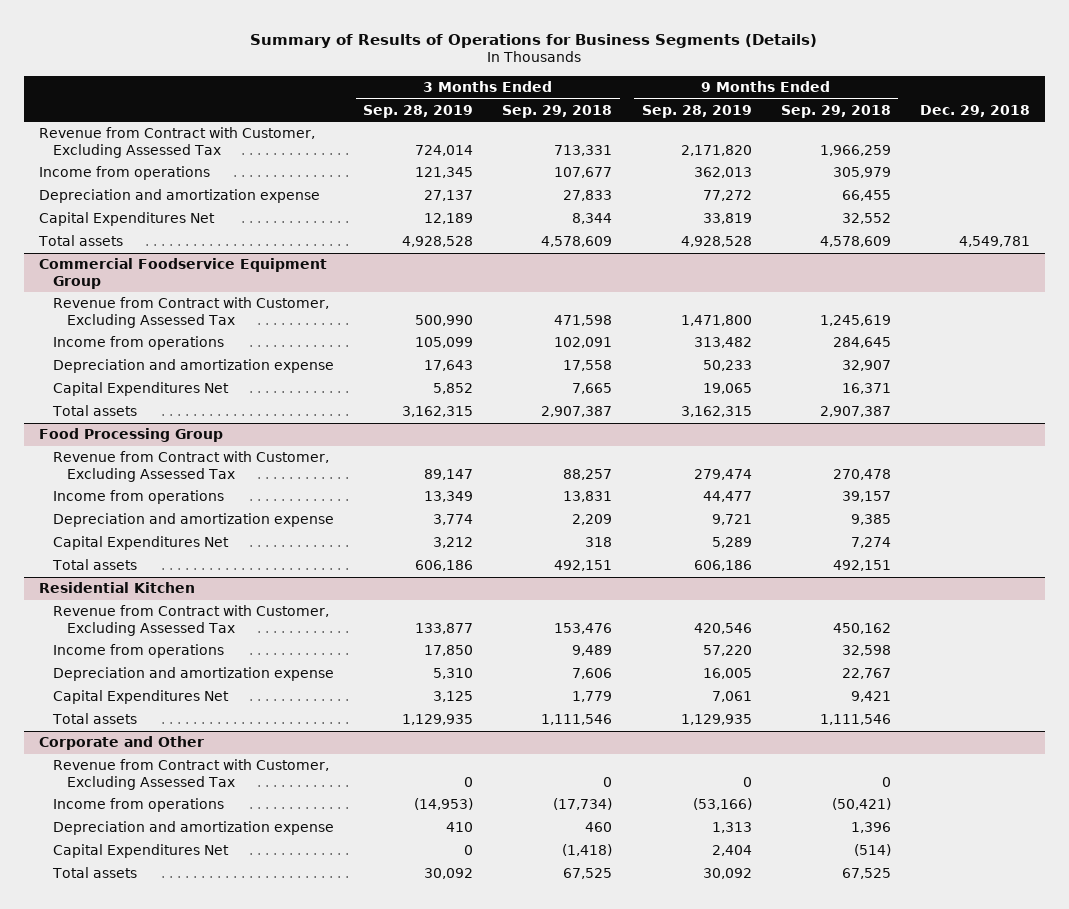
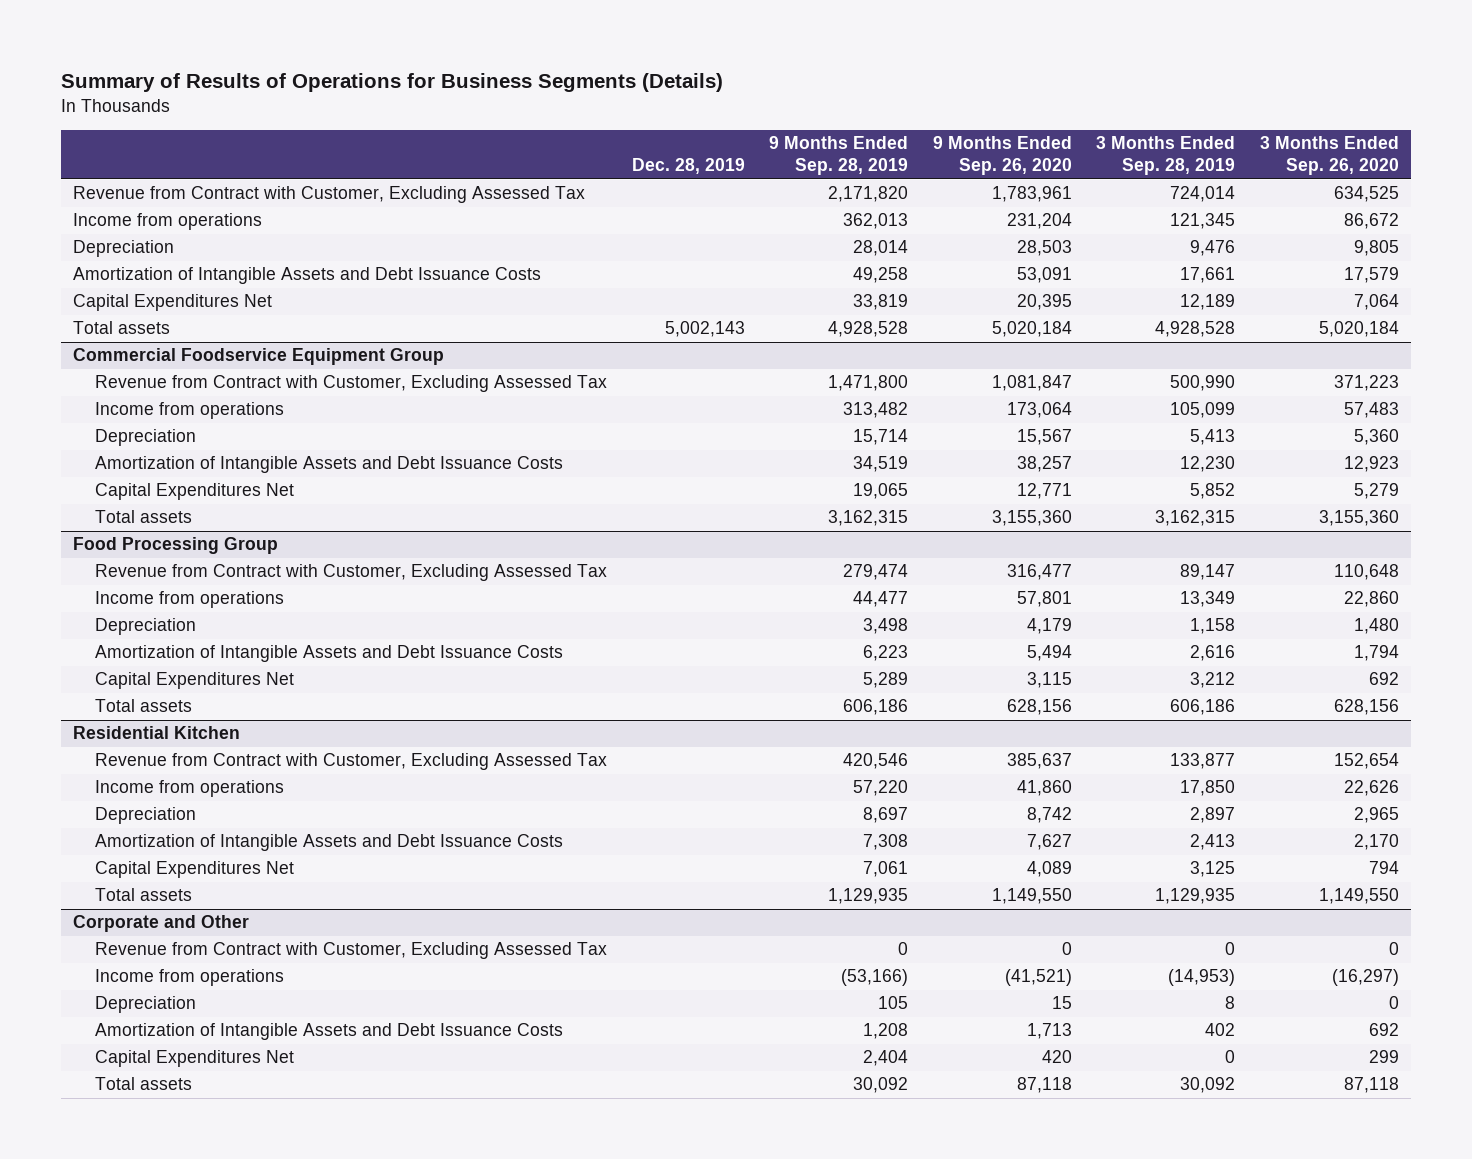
- | 3 Months Ended Sep. 28, 2019 | 3 Months Ended Sep. 29, 2018 | 9 Months Ended Sep. 28, 2019 | 9 Months Ended Sep. 29, 2018 | Dec. 29, 2018
+ | Dec. 28, 2019 | 9 Months Ended Sep. 28, 2019 | 9 Months Ended Sep. 26, 2020 | 3 Months Ended Sep. 28, 2019 | 3 Months Ended Sep. 26, 2020
- Depreciation and amortization expense | 27,137 | 27,833 | 77,272 | 66,455 |
+ Depreciation | | 28,014 | 28,503 | 9,476 | 9,805
+ Amortization of Intangible Assets and Debt Issuance Costs | | 49,258 | 53,091 | 17,661 | 17,579
@ Commercial Foodservice Equipment Group
- Depreciation and amortization expense | 17,643 | 17,558 | 50,233 | 32,907 |
+ Depreciation | | 15,714 | 15,567 | 5,413 | 5,360
+ Amortization of Intangible Assets and Debt Issuance Costs | | 34,519 | 38,257 | 12,230 | 12,923
@ Food Processing Group
- Depreciation and amortization expense | 3,774 | 2,209 | 9,721 | 9,385 |
+ Depreciation | | 3,498 | 4,179 | 1,158 | 1,480
+ Amortization of Intangible Assets and Debt Issuance Costs | | 6,223 | 5,494 | 2,616 | 1,794
@ Residential Kitchen
- Depreciation and amortization expense | 5,310 | 7,606 | 16,005 | 22,767 |
+ Depreciation | | 8,697 | 8,742 | 2,897 | 2,965
+ Amortization of Intangible Assets and Debt Issuance Costs | | 7,308 | 7,627 | 2,413 | 2,170
@ Corporate and Other
- Depreciation and amortization expense | 410 | 460 | 1,313 | 1,396 |
+ Depreciation | | 105 | 15 | 8 | 0
+ Amortization of Intangible Assets and Debt Issuance Costs | | 1,208 | 1,713 | 402 | 692

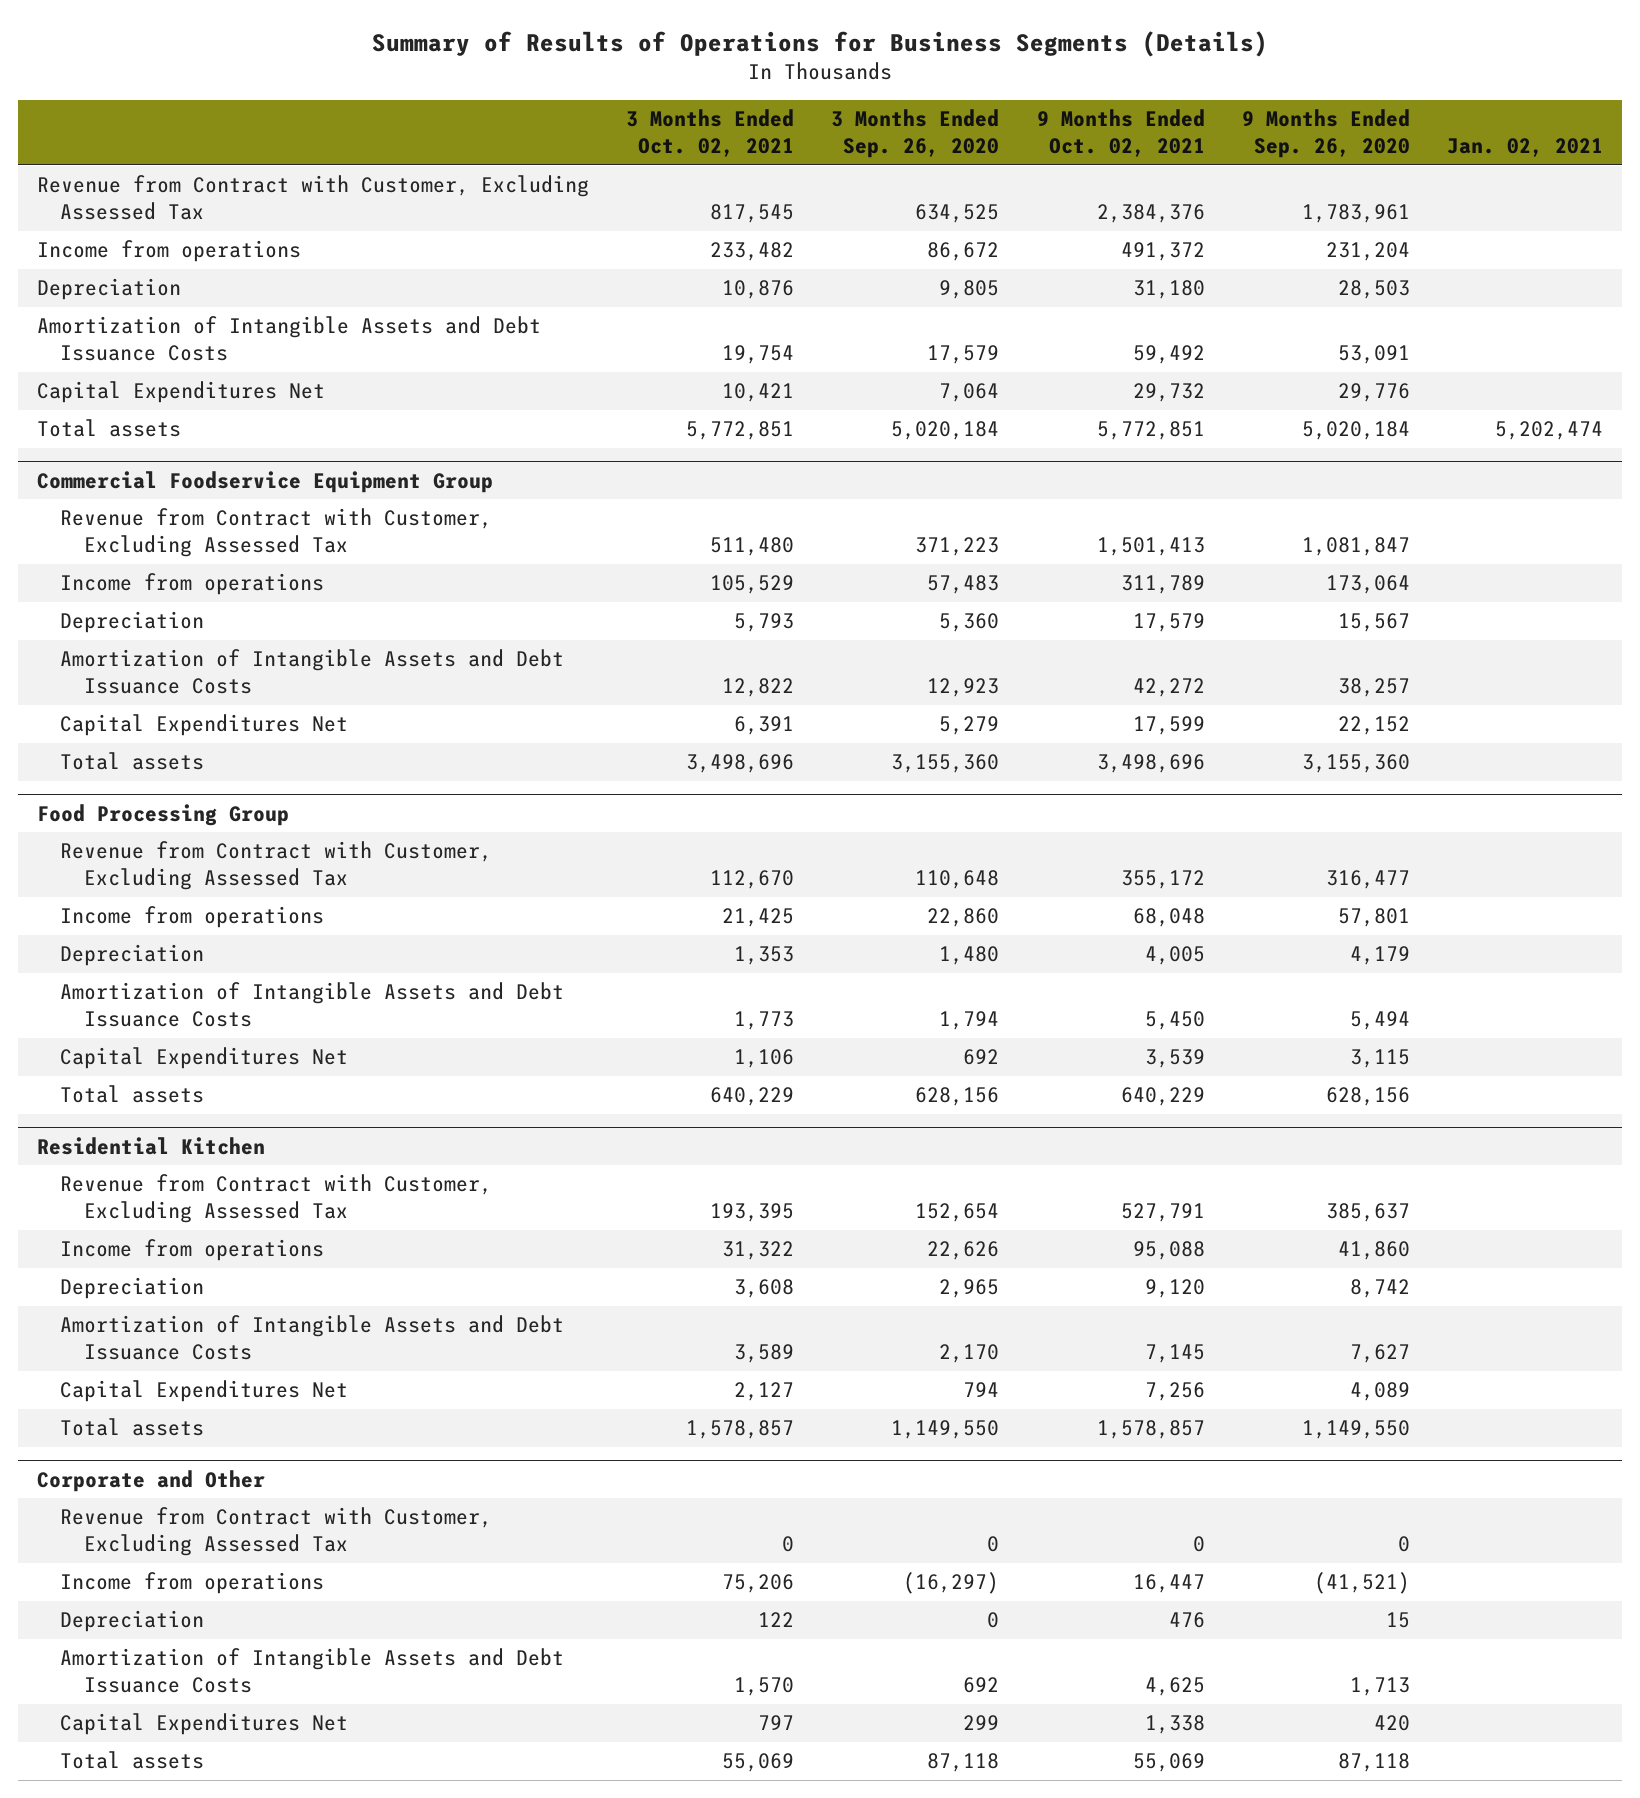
- | Dec. 28, 2019 | 9 Months Ended Sep. 28, 2019 | 9 Months Ended Sep. 26, 2020 | 3 Months Ended Sep. 28, 2019 | 3 Months Ended Sep. 26, 2020
+ | 3 Months Ended Oct. 02, 2021 | 3 Months Ended Sep. 26, 2020 | 9 Months Ended Oct. 02, 2021 | 9 Months Ended Sep. 26, 2020 | Jan. 02, 2021
- Capital Expenditures Net | | 33,819 | 20,395 | 12,189 | 7,064
+ Capital Expenditures Net | 10,421 | 7,064 | 29,732 | 29,776 |
@ Commercial Foodservice Equipment Group
- Capital Expenditures Net | | 19,065 | 12,771 | 5,852 | 5,279
+ Capital Expenditures Net | 6,391 | 5,279 | 17,599 | 22,152 |

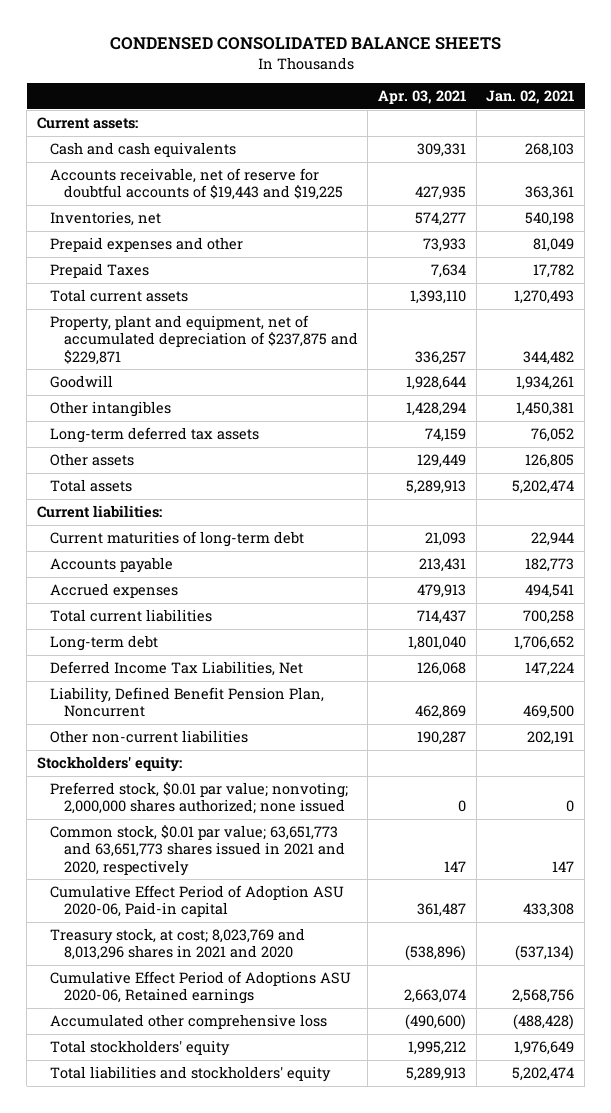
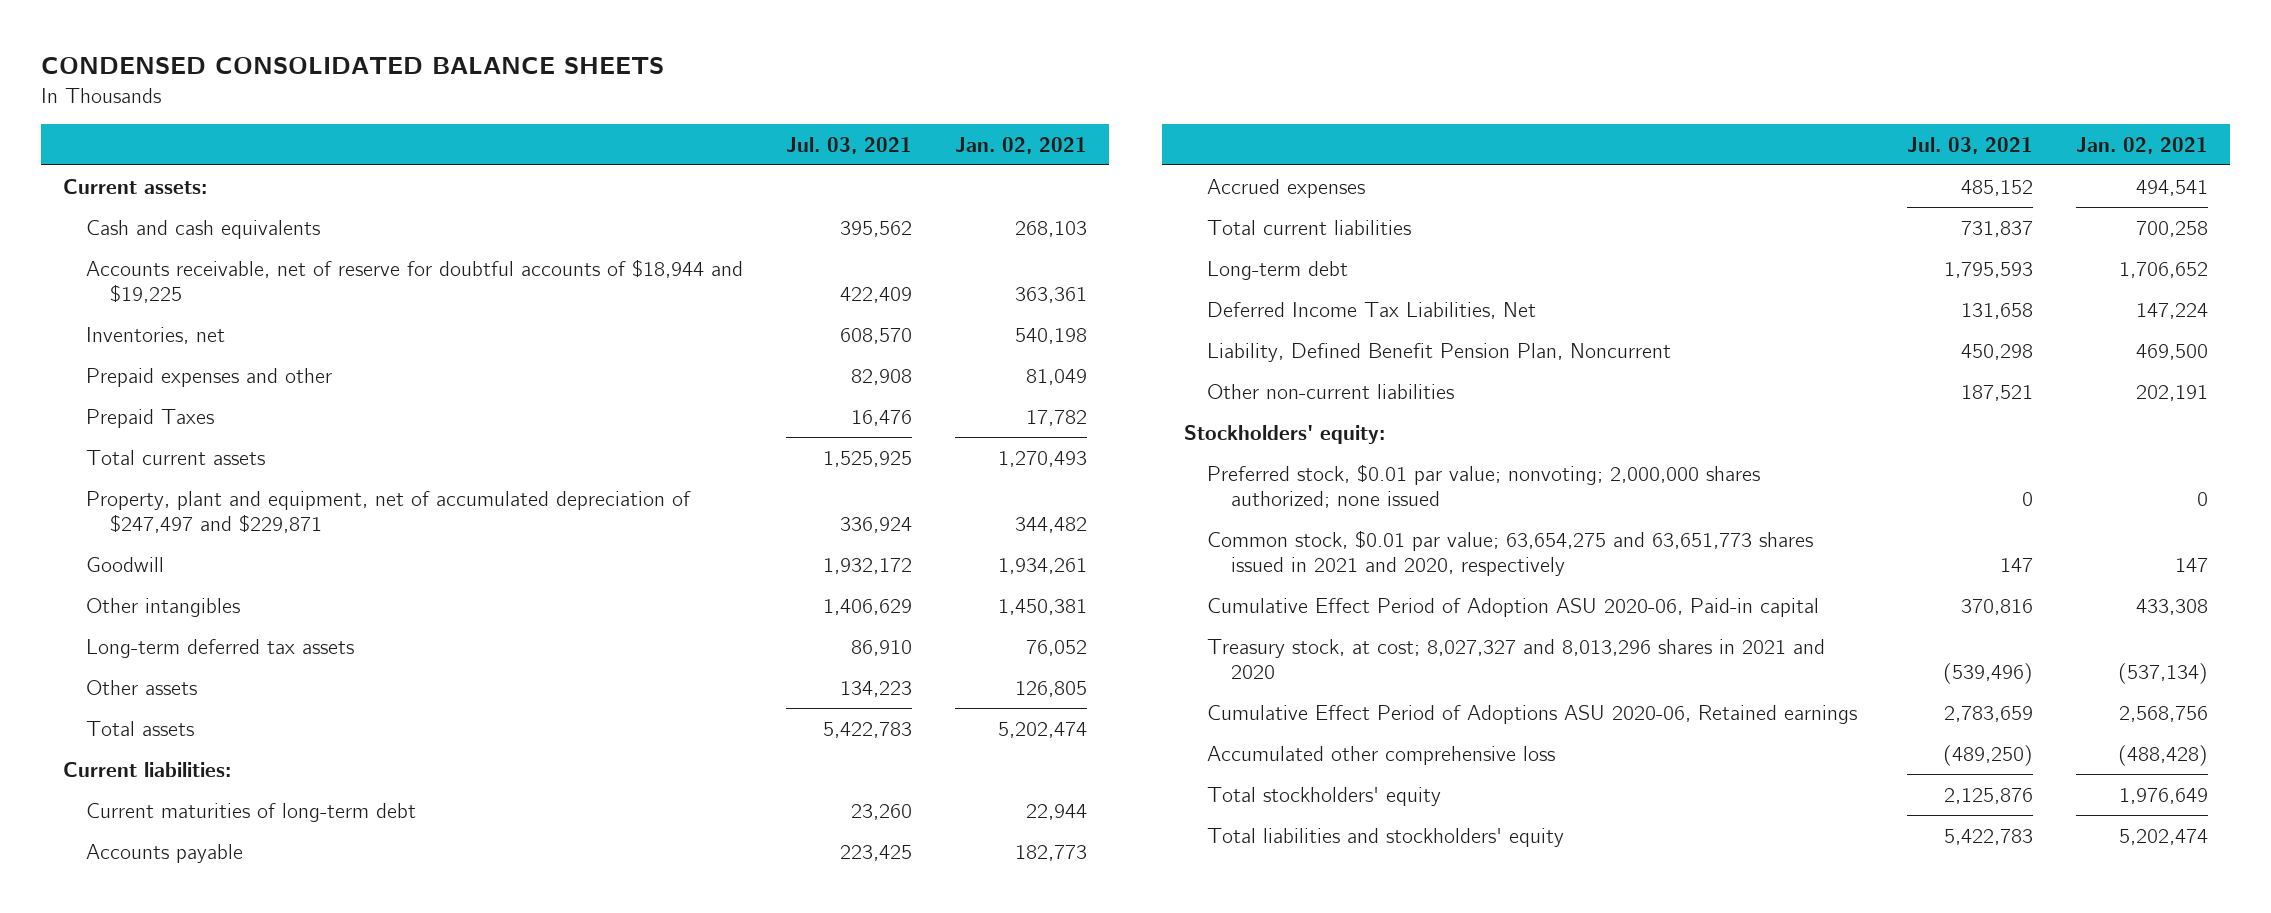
- | Apr. 03, 2021 | Jan. 02, 2021
+ | Jul. 03, 2021 | Jan. 02, 2021
- Accounts receivable, net of reserve for doubtful accounts of $19,443 and $19,225 | 427,935 | 363,361
+ Accounts receivable, net of reserve for doubtful accounts of $18,944 and $19,225 | 422,409 | 363,361
- Property, plant and equipment, net of accumulated depreciation of $237,875 and $229,871 | 336,257 | 344,482
+ Property, plant and equipment, net of accumulated depreciation of $247,497 and $229,871 | 336,924 | 344,482
- Common stock, $0.01 par value; 63,651,773 and 63,651,773 shares issued in 2021 and 2020, respectively | 147 | 147
+ Common stock, $0.01 par value; 63,654,275 and 63,651,773 shares issued in 2021 and 2020, respectively | 147 | 147
- Treasury stock, at cost; 8,023,769 and 8,013,296 shares in 2021 and 2020 | (538,896) | (537,134)
+ Treasury stock, at cost; 8,027,327 and 8,013,296 shares in 2021 and 2020 | (539,496) | (537,134)

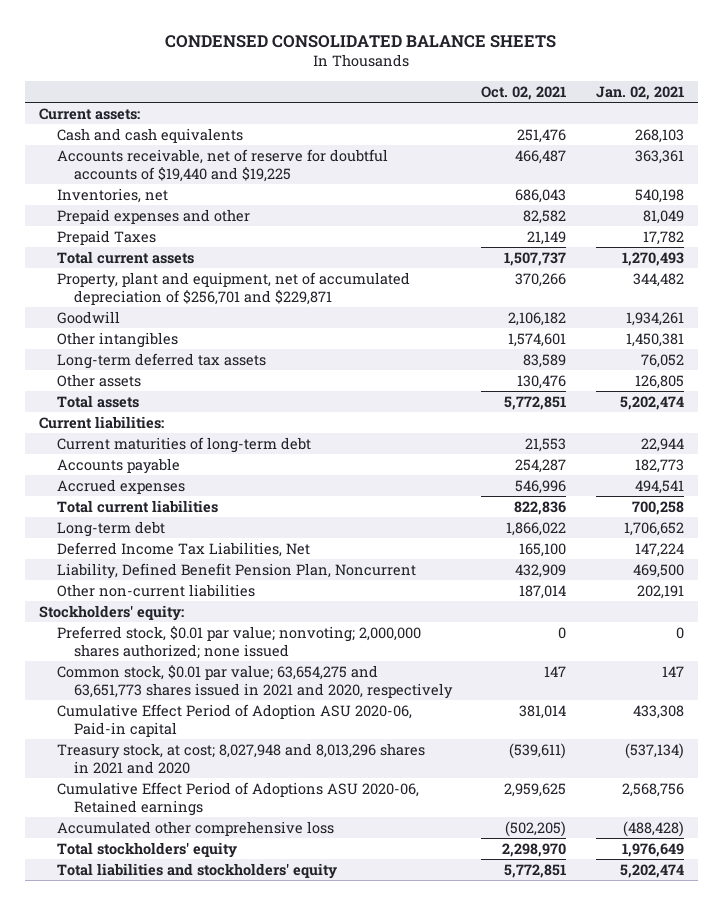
- | Jul. 03, 2021 | Jan. 02, 2021
+ | Oct. 02, 2021 | Jan. 02, 2021
- Accounts receivable, net of reserve for doubtful accounts of $18,944 and $19,225 | 422,409 | 363,361
+ Accounts receivable, net of reserve for doubtful accounts of $19,440 and $19,225 | 466,487 | 363,361
- Property, plant and equipment, net of accumulated depreciation of $247,497 and $229,871 | 336,924 | 344,482
+ Property, plant and equipment, net of accumulated depreciation of $256,701 and $229,871 | 370,266 | 344,482
- Treasury stock, at cost; 8,027,327 and 8,013,296 shares in 2021 and 2020 | (539,496) | (537,134)
+ Treasury stock, at cost; 8,027,948 and 8,013,296 shares in 2021 and 2020 | (539,611) | (537,134)

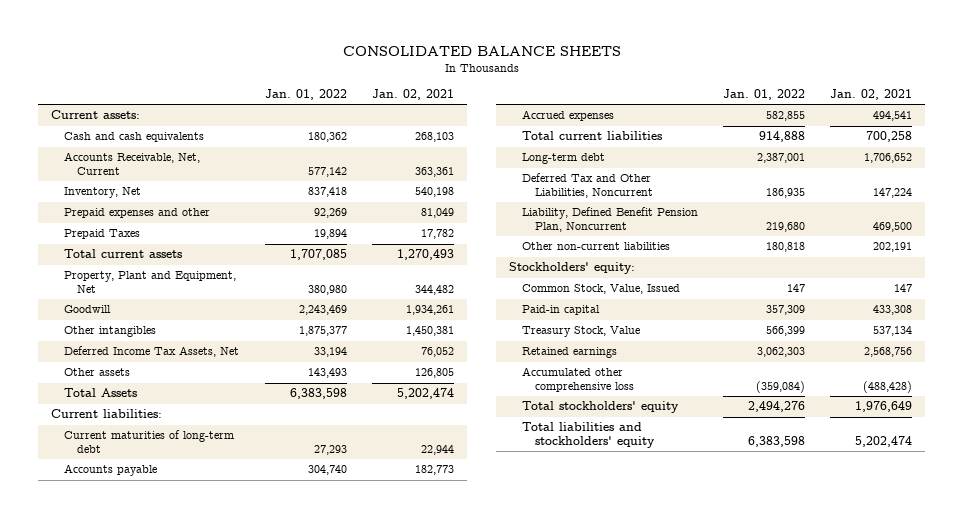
- CONDENSED CONSOLIDATED BALANCE SHEETS
+ CONSOLIDATED BALANCE SHEETS
- | Oct. 02, 2021 | Jan. 02, 2021
+ | Jan. 01, 2022 | Jan. 02, 2021
- Accounts receivable, net of reserve for doubtful accounts of $19,440 and $19,225 | 466,487 | 363,361
- Inventories, net | 686,043 | 540,198
+ Accounts Receivable, Net, Current | 577,142 | 363,361
+ Inventory, Net | 837,418 | 540,198
- Property, plant and equipment, net of accumulated depreciation of $256,701 and $229,871 | 370,266 | 344,482
+ Property, Plant and Equipment, Net | 380,980 | 344,482
- Long-term deferred tax assets | 83,589 | 76,052
+ Deferred Income Tax Assets, Net | 33,194 | 76,052
- Total assets | 5,772,851 | 5,202,474
+ Total Assets | 6,383,598 | 5,202,474
- Deferred Income Tax Liabilities, Net | 165,100 | 147,224
+ Deferred Tax and Other Liabilities, Noncurrent | 186,935 | 147,224
- Preferred stock, $0.01 par value; nonvoting; 2,000,000 shares authorized; none issued | 0 | 0
- Common stock, $0.01 par value; 63,654,275 and 63,651,773 shares issued in 2021 and 2020, respectively | 147 | 147
- Cumulative Effect Period of Adoption ASU 2020-06, Paid-in capital | 381,014 | 433,308
- Treasury stock, at cost; 8,027,948 and 8,013,296 shares in 2021 and 2020 | (539,611) | (537,134)
- Cumulative Effect Period of Adoptions ASU 2020-06, Retained earnings | 2,959,625 | 2,568,756
+ Common Stock, Value, Issued | 147 | 147
+ Paid-in capital | 357,309 | 433,308
+ Treasury Stock, Value | 566,399 | 537,134
+ Retained earnings | 3,062,303 | 2,568,756

